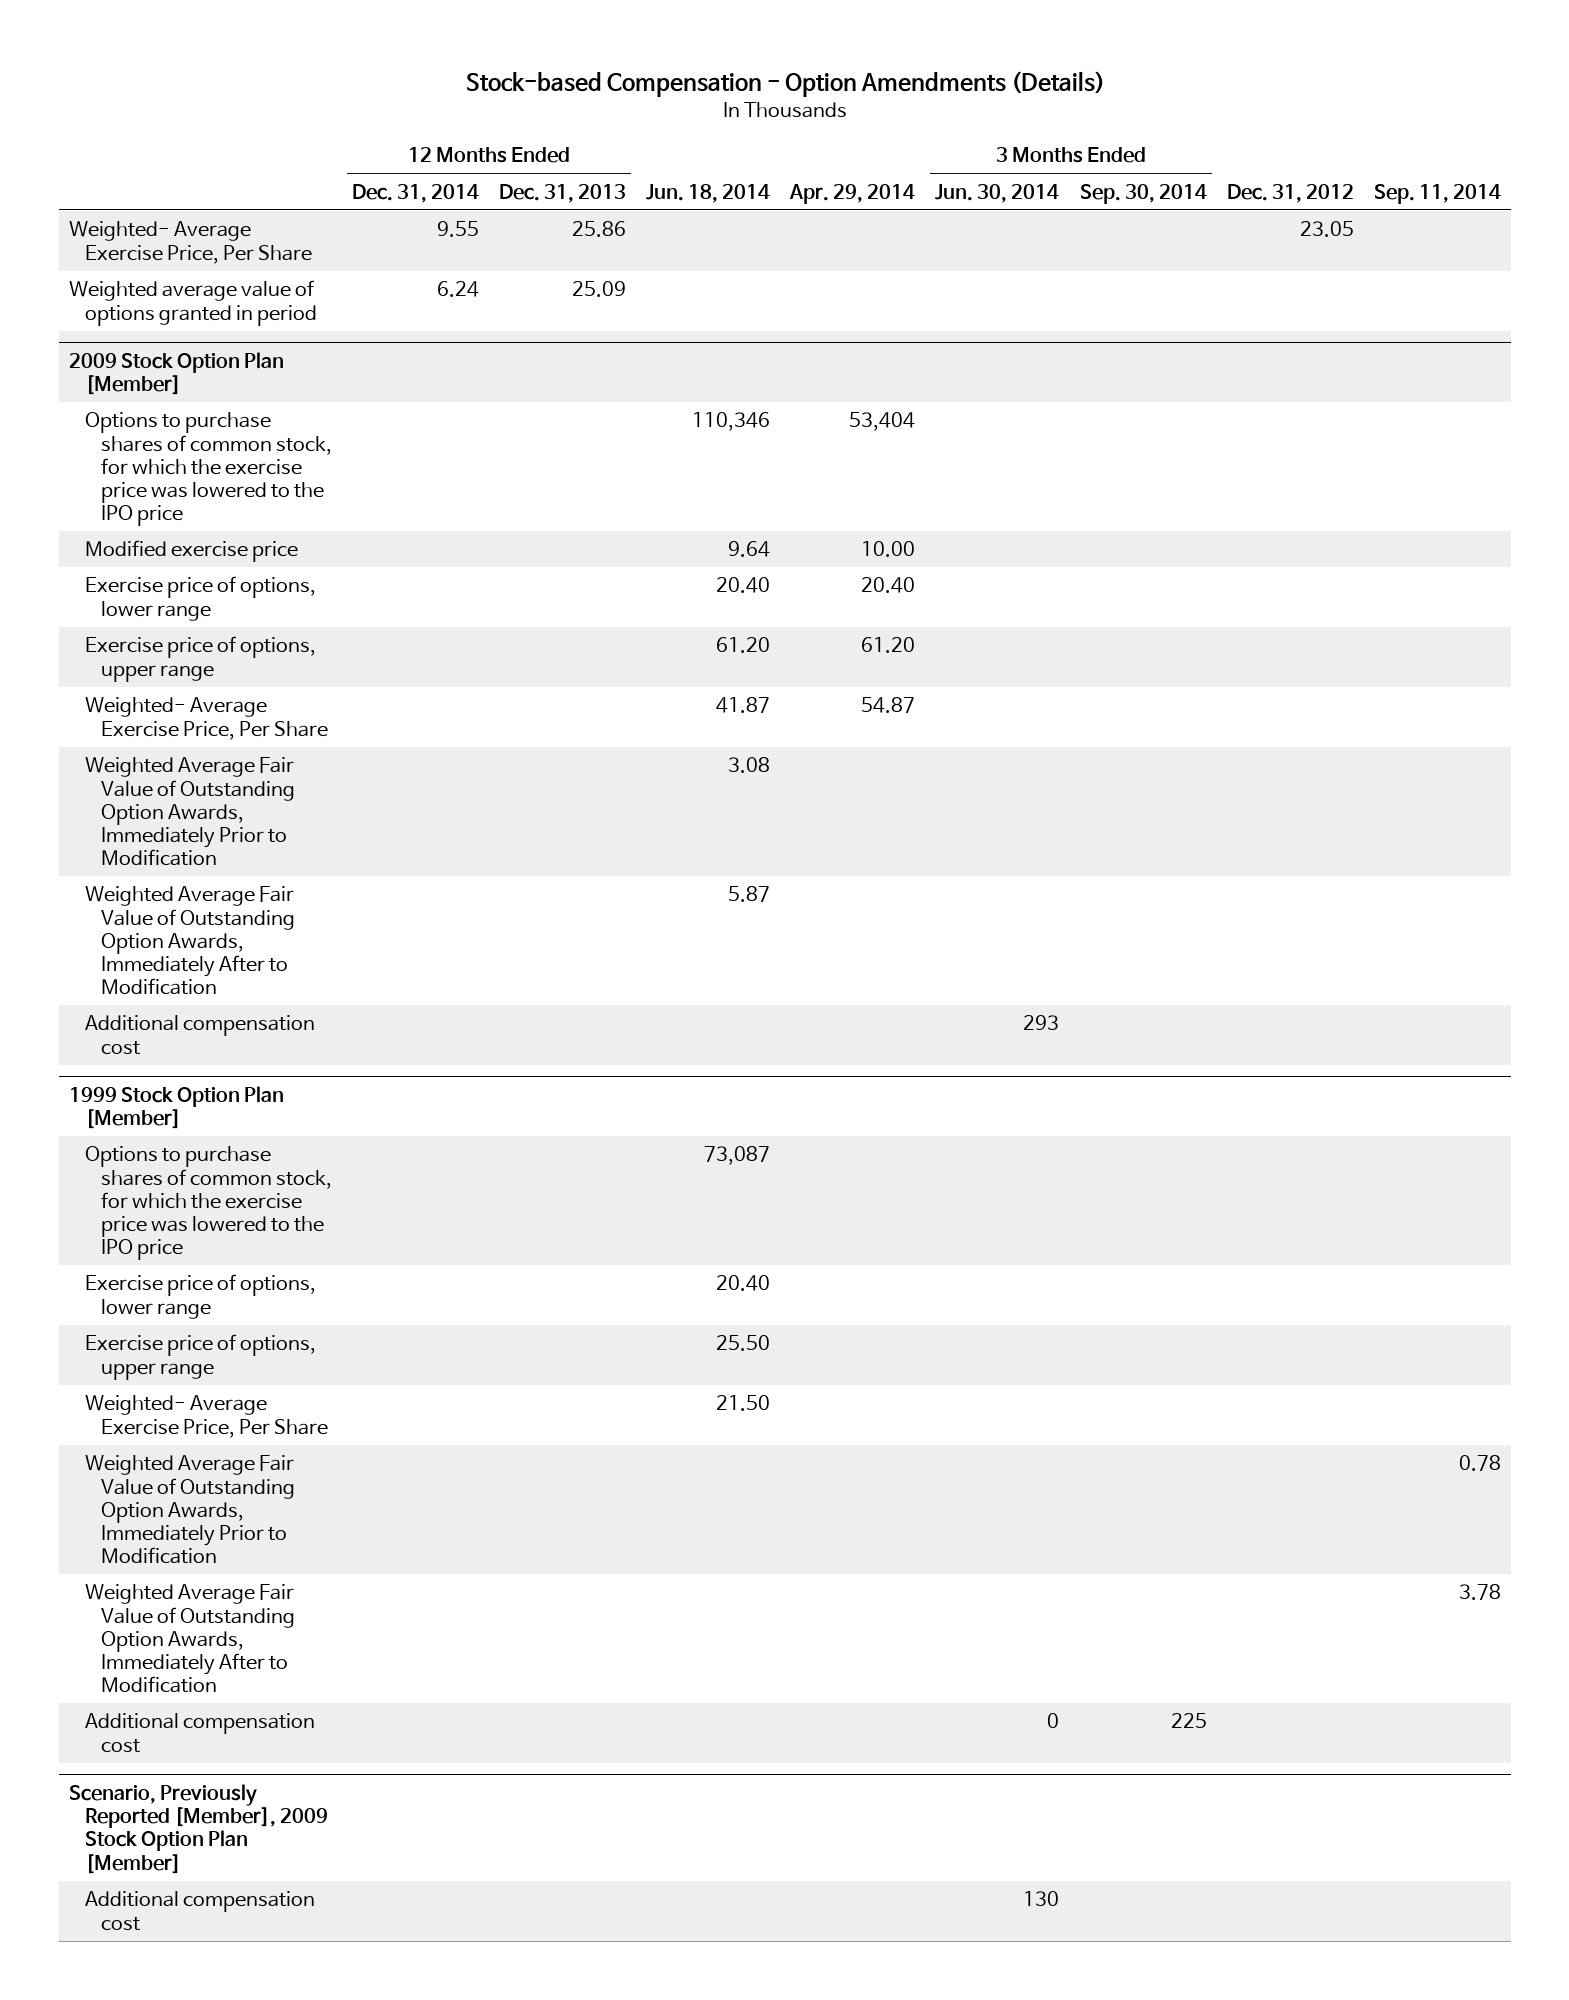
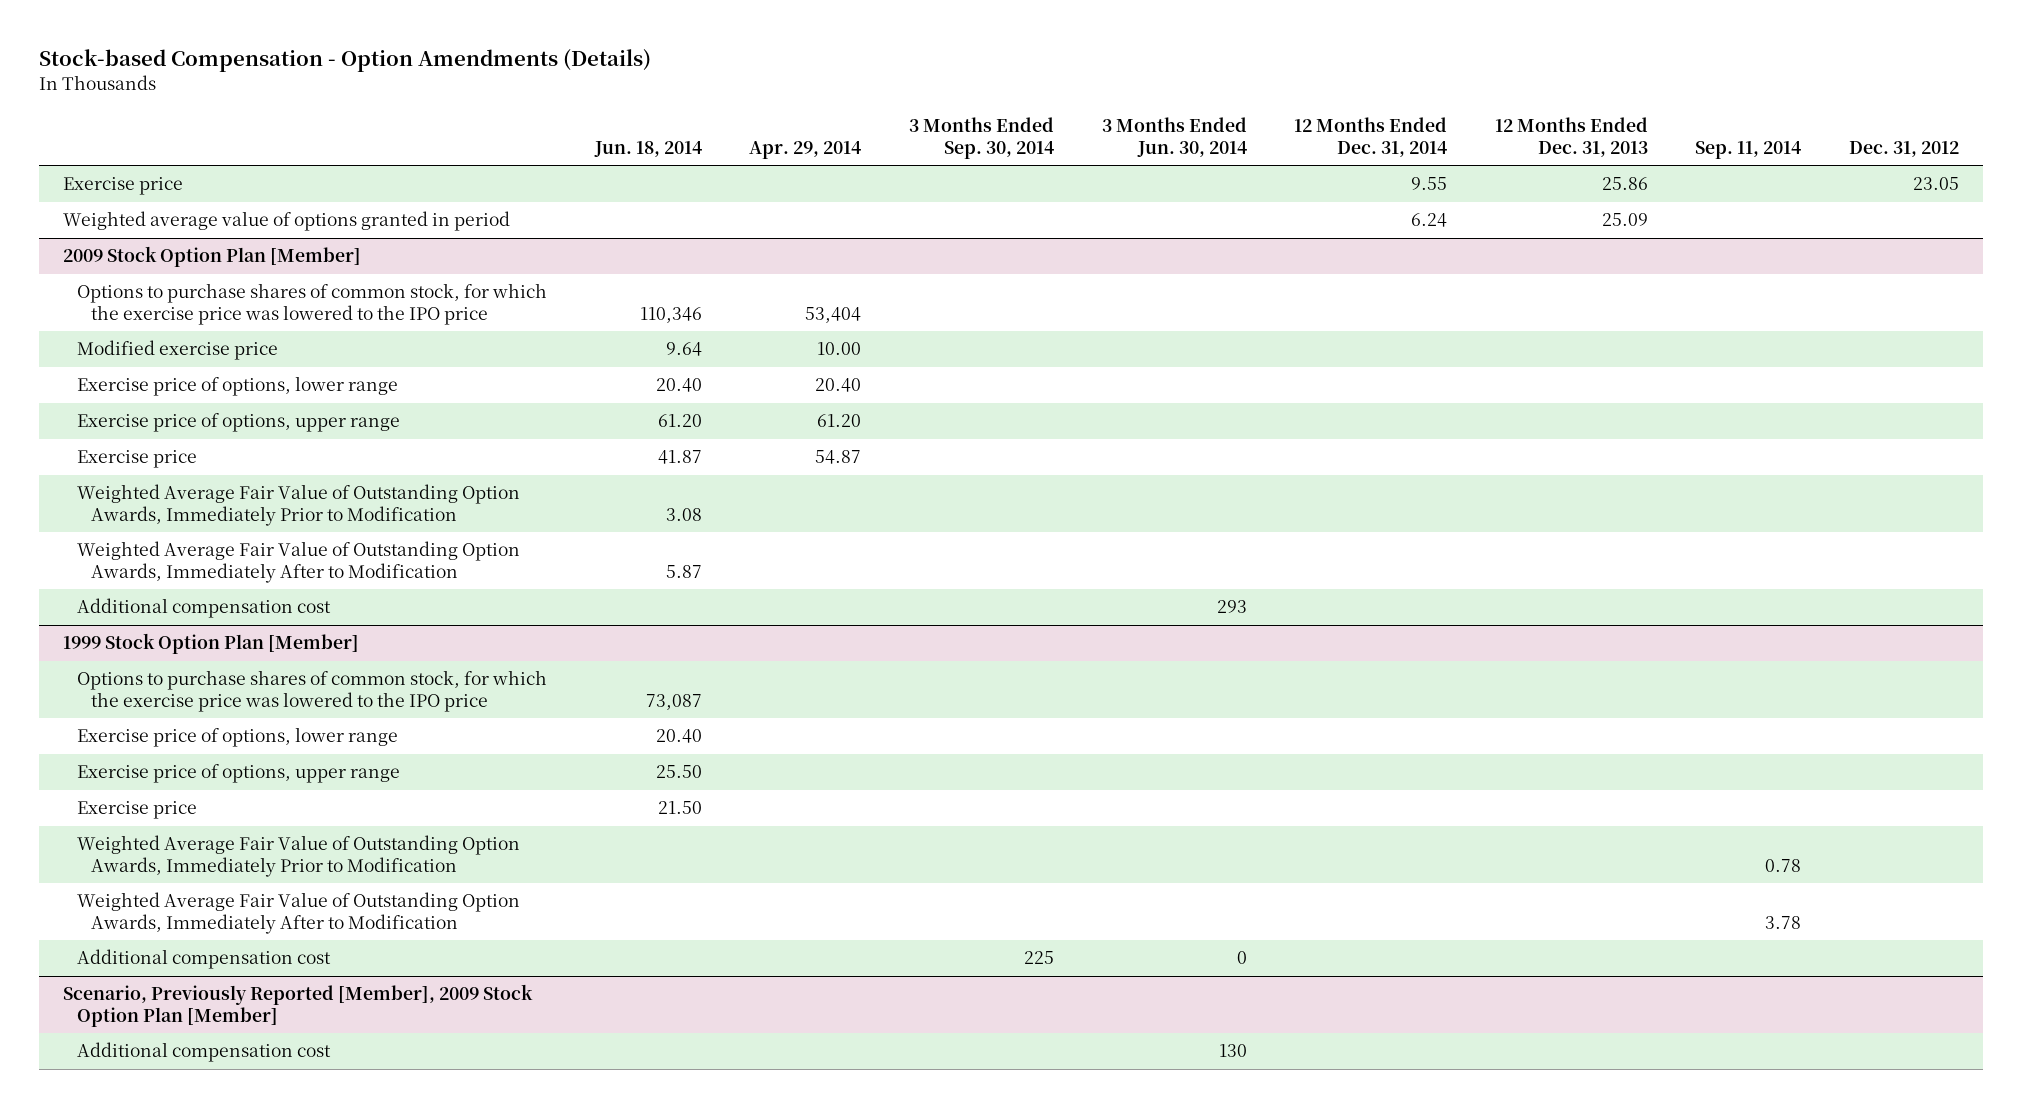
- | 12 Months Ended Dec. 31, 2014 | 12 Months Ended Dec. 31, 2013 | Jun. 18, 2014 | Apr. 29, 2014 | 3 Months Ended Jun. 30, 2014 | 3 Months Ended Sep. 30, 2014 | Dec. 31, 2012 | Sep. 11, 2014
+ | Jun. 18, 2014 | Apr. 29, 2014 | 3 Months Ended Sep. 30, 2014 | 3 Months Ended Jun. 30, 2014 | 12 Months Ended Dec. 31, 2014 | 12 Months Ended Dec. 31, 2013 | Sep. 11, 2014 | Dec. 31, 2012
- Weighted- Average Exercise Price, Per Share | 9.55 | 25.86 | | | | | 23.05 |
+ Exercise price | | | | | 9.55 | 25.86 | | 23.05
@ 2009 Stock Option Plan [Member]
- Weighted- Average Exercise Price, Per Share | | | 41.87 | 54.87 | | | |
+ Exercise price | 41.87 | 54.87 | | | | | |
@ 1999 Stock Option Plan [Member]
- Weighted- Average Exercise Price, Per Share | | | 21.50 | | | | |
+ Exercise price | 21.50 | | | | | | |

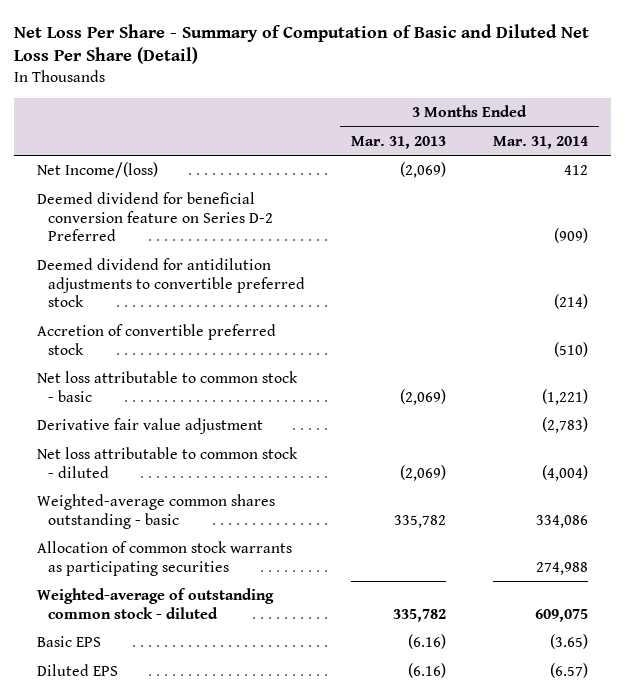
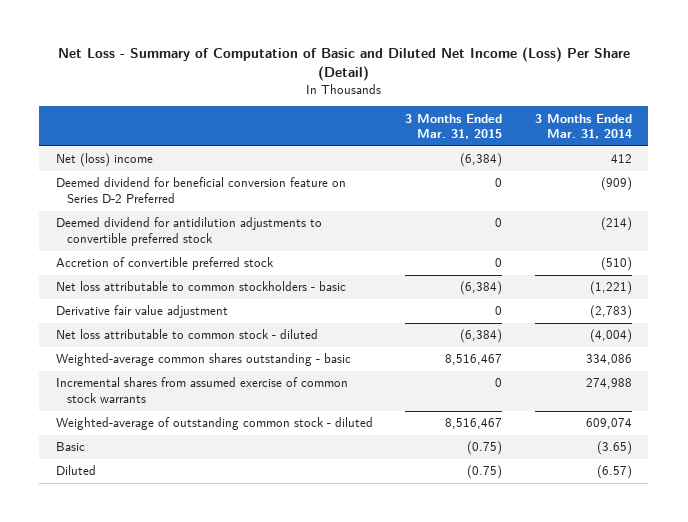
- Net Loss Per Share - Summary of Computation of Basic and Diluted Net Loss Per Share (Detail)
+ Net Loss - Summary of Computation of Basic and Diluted Net Income (Loss) Per Share (Detail)
- | 3 Months Ended Mar. 31, 2013 | 3 Months Ended Mar. 31, 2014
+ | 3 Months Ended Mar. 31, 2015 | 3 Months Ended Mar. 31, 2014
- Net Income/(loss) | (2,069) | 412
+ Net (loss) income | (6,384) | 412
- Net loss attributable to common stock - basic | (2,069) | (1,221)
+ Net loss attributable to common stockholders - basic | (6,384) | (1,221)
- Allocation of common stock warrants as participating securities | | 274,988
- Weighted-average of outstanding common stock - diluted | 335,782 | 609,075
- Basic EPS | (6.16) | (3.65)
- Diluted EPS | (6.16) | (6.57)
+ Incremental shares from assumed exercise of common stock warrants | 0 | 274,988
+ Weighted-average of outstanding common stock - diluted | 8,516,467 | 609,074
+ Basic | (0.75) | (3.65)
+ Diluted | (0.75) | (6.57)

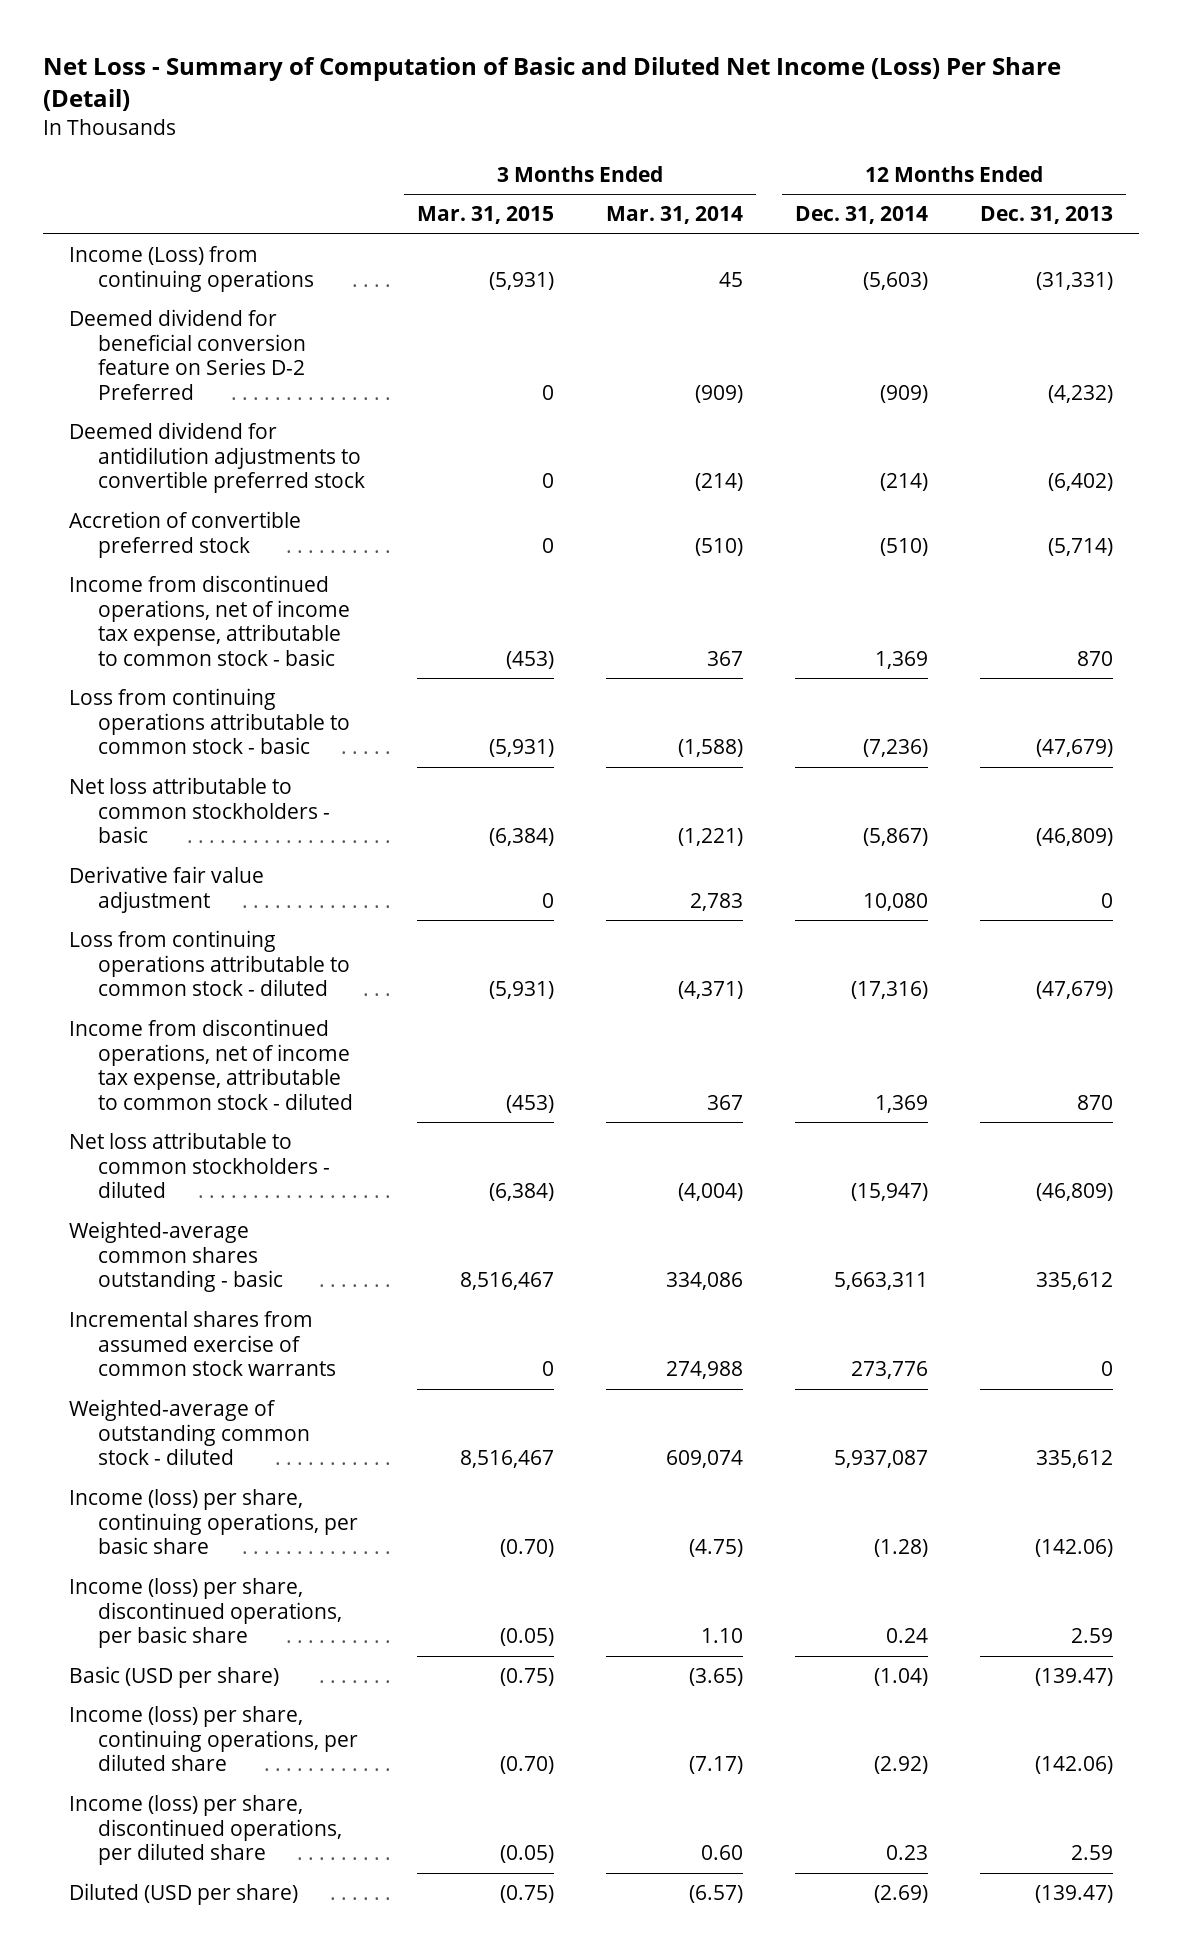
- | 3 Months Ended Mar. 31, 2015 | 3 Months Ended Mar. 31, 2014
+ | 3 Months Ended Mar. 31, 2015 | 3 Months Ended Mar. 31, 2014 | 12 Months Ended Dec. 31, 2014 | 12 Months Ended Dec. 31, 2013
- Net (loss) income | (6,384) | 412
+ Income (Loss) from continuing operations | (5,931) | 45 | (5,603) | (31,331)
+ Income from discontinued operations, net of income tax expense, attributable to common stock - basic | (453) | 367 | 1,369 | 870
+ Loss from continuing operations attributable to common stock - basic | (5,931) | (1,588) | (7,236) | (47,679)
- Derivative fair value adjustment | 0 | (2,783)
- Net loss attributable to common stock - diluted | (6,384) | (4,004)
+ Derivative fair value adjustment | 0 | 2,783 | 10,080 | 0
+ Loss from continuing operations attributable to common stock - diluted | (5,931) | (4,371) | (17,316) | (47,679)
+ Income from discontinued operations, net of income tax expense, attributable to common stock - diluted | (453) | 367 | 1,369 | 870
+ Net loss attributable to common stockholders - diluted | (6,384) | (4,004) | (15,947) | (46,809)
- Basic | (0.75) | (3.65)
- Diluted | (0.75) | (6.57)
+ Income (loss) per share, continuing operations, per basic share | (0.70) | (4.75) | (1.28) | (142.06)
+ Income (loss) per share, discontinued operations, per basic share | (0.05) | 1.10 | 0.24 | 2.59
+ Basic (USD per share) | (0.75) | (3.65) | (1.04) | (139.47)
+ Income (loss) per share, continuing operations, per diluted share | (0.70) | (7.17) | (2.92) | (142.06)
+ Income (loss) per share, discontinued operations, per diluted share | (0.05) | 0.60 | 0.23 | 2.59
+ Diluted (USD per share) | (0.75) | (6.57) | (2.69) | (139.47)

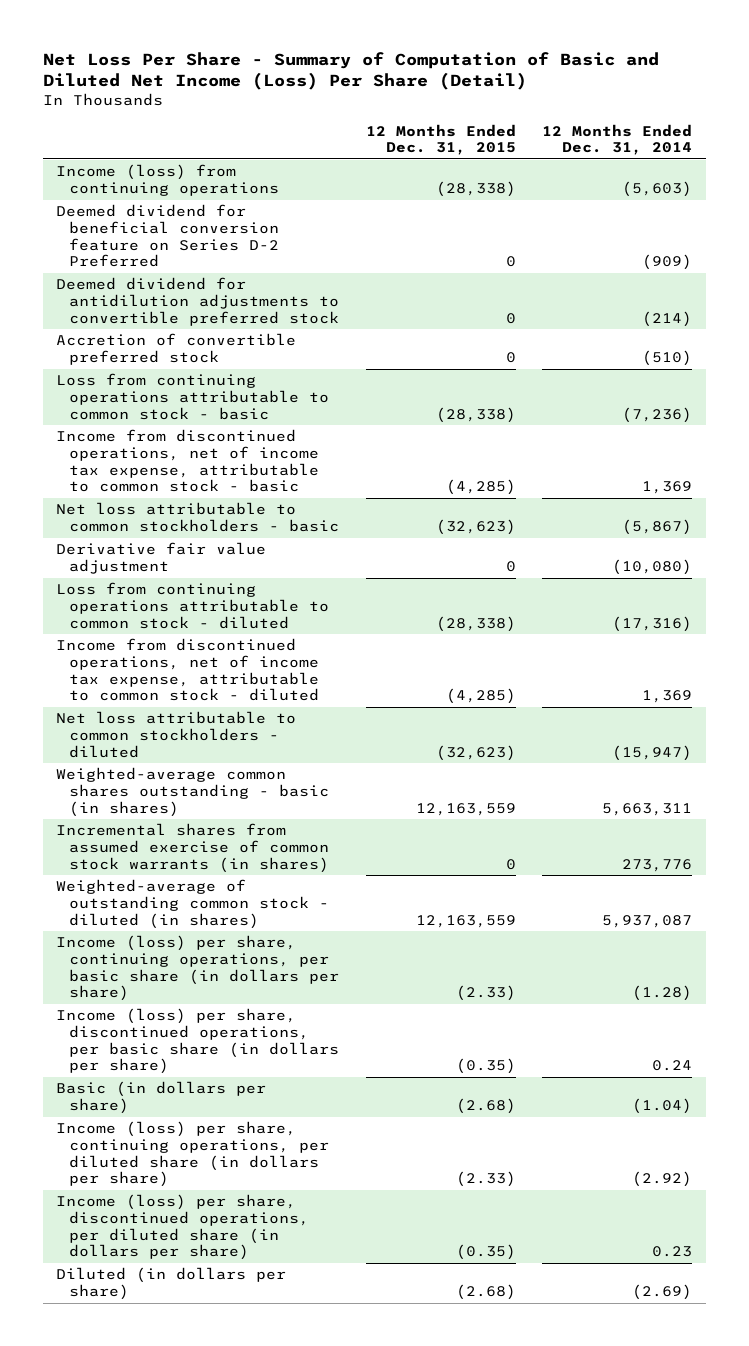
- Net Loss - Summary of Computation of Basic and Diluted Net Income (Loss) Per Share (Detail)
+ Net Loss Per Share - Summary of Computation of Basic and Diluted Net Income (Loss) Per Share (Detail)
- | 3 Months Ended Mar. 31, 2015 | 3 Months Ended Mar. 31, 2014 | 12 Months Ended Dec. 31, 2014 | 12 Months Ended Dec. 31, 2013
+ | 12 Months Ended Dec. 31, 2015 | 12 Months Ended Dec. 31, 2014
- Income (Loss) from continuing operations | (5,931) | 45 | (5,603) | (31,331)
+ Income (loss) from continuing operations | (28,338) | (5,603)
moved down: Income from discontinued operations, net of income tax expense, attributable to common stock - basic | (4,285) | 1,369
- Derivative fair value adjustment | 0 | 2,783 | 10,080 | 0
+ Derivative fair value adjustment | 0 | (10,080)
- Weighted-average common shares outstanding - basic | 8,516,467 | 334,086 | 5,663,311 | 335,612
- Incremental shares from assumed exercise of common stock warrants | 0 | 274,988 | 273,776 | 0
- Weighted-average of outstanding common stock - diluted | 8,516,467 | 609,074 | 5,937,087 | 335,612
- Income (loss) per share, continuing operations, per basic share | (0.70) | (4.75) | (1.28) | (142.06)
- Income (loss) per share, discontinued operations, per basic share | (0.05) | 1.10 | 0.24 | 2.59
- Basic (USD per share) | (0.75) | (3.65) | (1.04) | (139.47)
- Income (loss) per share, continuing operations, per diluted share | (0.70) | (7.17) | (2.92) | (142.06)
- Income (loss) per share, discontinued operations, per diluted share | (0.05) | 0.60 | 0.23 | 2.59
- Diluted (USD per share) | (0.75) | (6.57) | (2.69) | (139.47)
+ Weighted-average common shares outstanding - basic (in shares) | 12,163,559 | 5,663,311
+ Incremental shares from assumed exercise of common stock warrants (in shares) | 0 | 273,776
+ Weighted-average of outstanding common stock - diluted (in shares) | 12,163,559 | 5,937,087
+ Income (loss) per share, continuing operations, per basic share (in dollars per share) | (2.33) | (1.28)
+ Income (loss) per share, discontinued operations, per basic share (in dollars per share) | (0.35) | 0.24
+ Basic (in dollars per share) | (2.68) | (1.04)
+ Income (loss) per share, continuing operations, per diluted share (in dollars per share) | (2.33) | (2.92)
+ Income (loss) per share, discontinued operations, per diluted share (in dollars per share) | (0.35) | 0.23
+ Diluted (in dollars per share) | (2.68) | (2.69)

